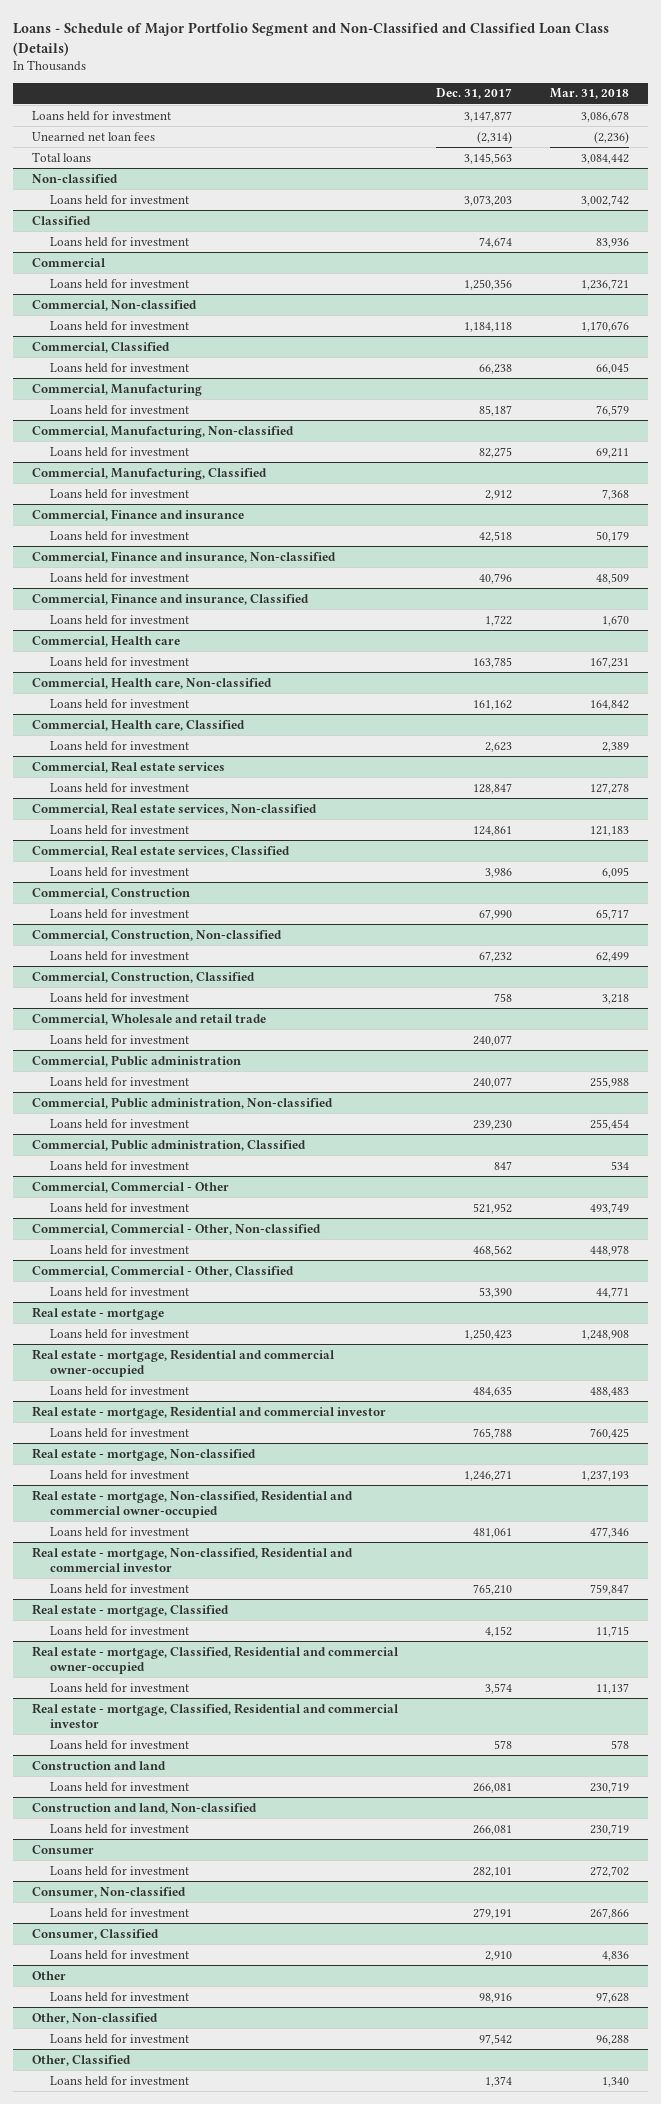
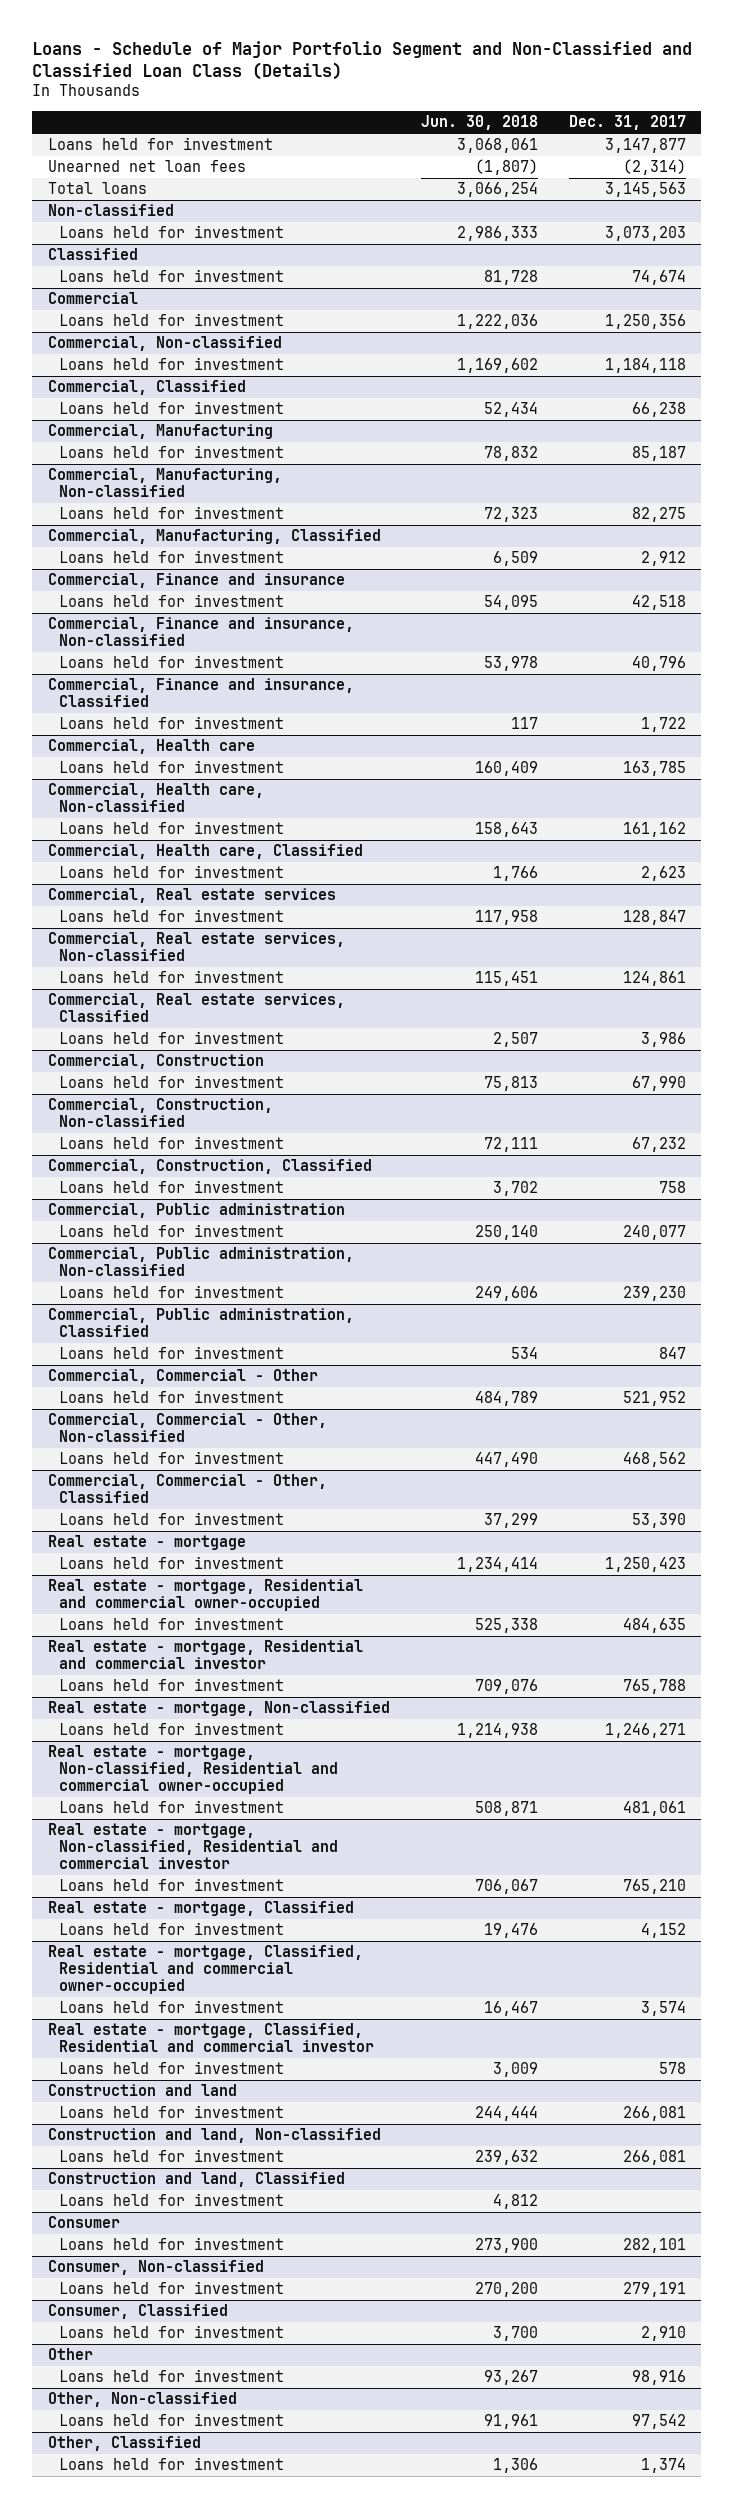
- | Dec. 31, 2017 | Mar. 31, 2018
+ | Jun. 30, 2018 | Dec. 31, 2017
- Commercial, Wholesale and retail trade
- Loans held for investment | 240,077 |
+ Construction and land, Classified
+ Loans held for investment | 4,812 |

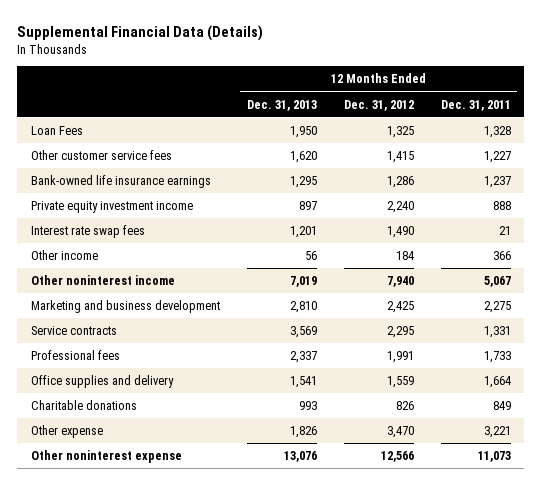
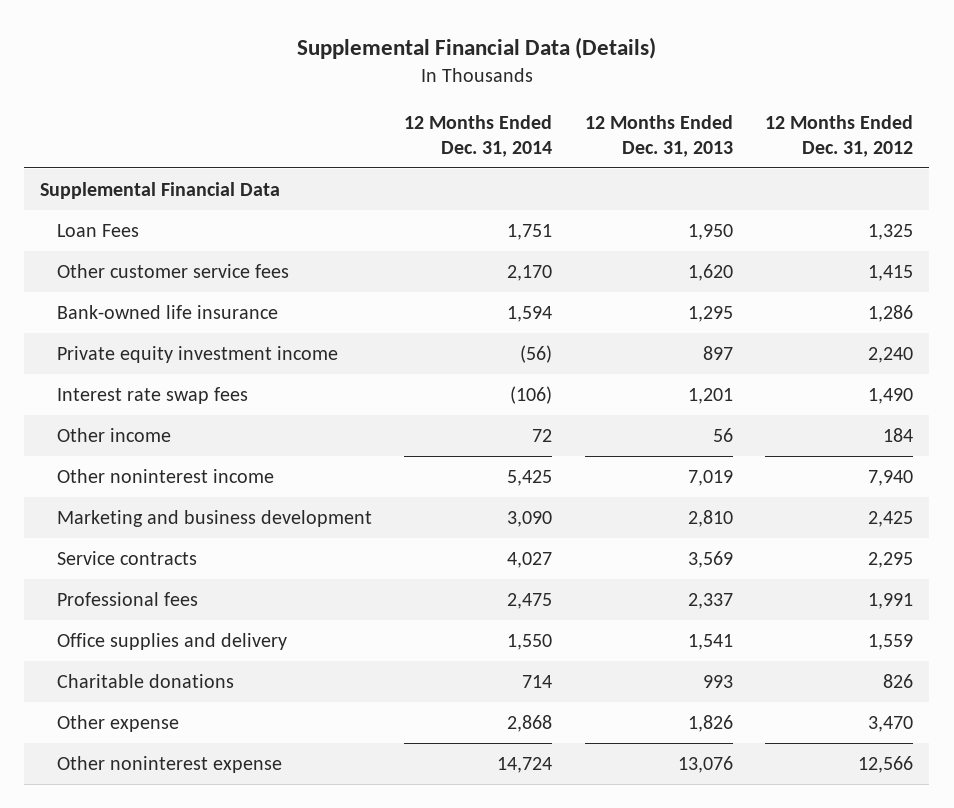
- | 12 Months Ended Dec. 31, 2013 | 12 Months Ended Dec. 31, 2012 | 12 Months Ended Dec. 31, 2011
+ | 12 Months Ended Dec. 31, 2014 | 12 Months Ended Dec. 31, 2013 | 12 Months Ended Dec. 31, 2012
+ Supplemental Financial Data
- Bank-owned life insurance earnings | 1,295 | 1,286 | 1,237
+ Bank-owned life insurance | 1,594 | 1,295 | 1,286

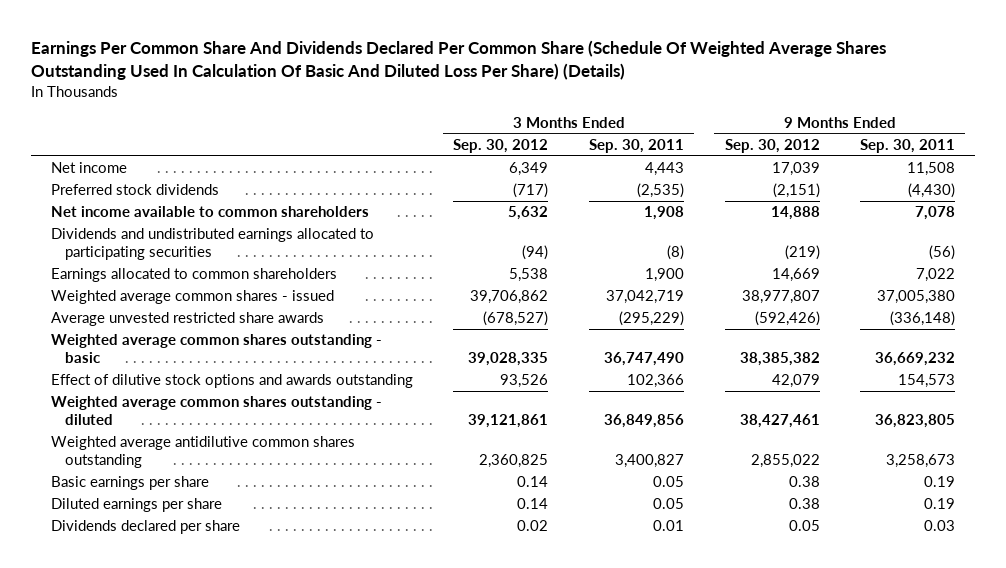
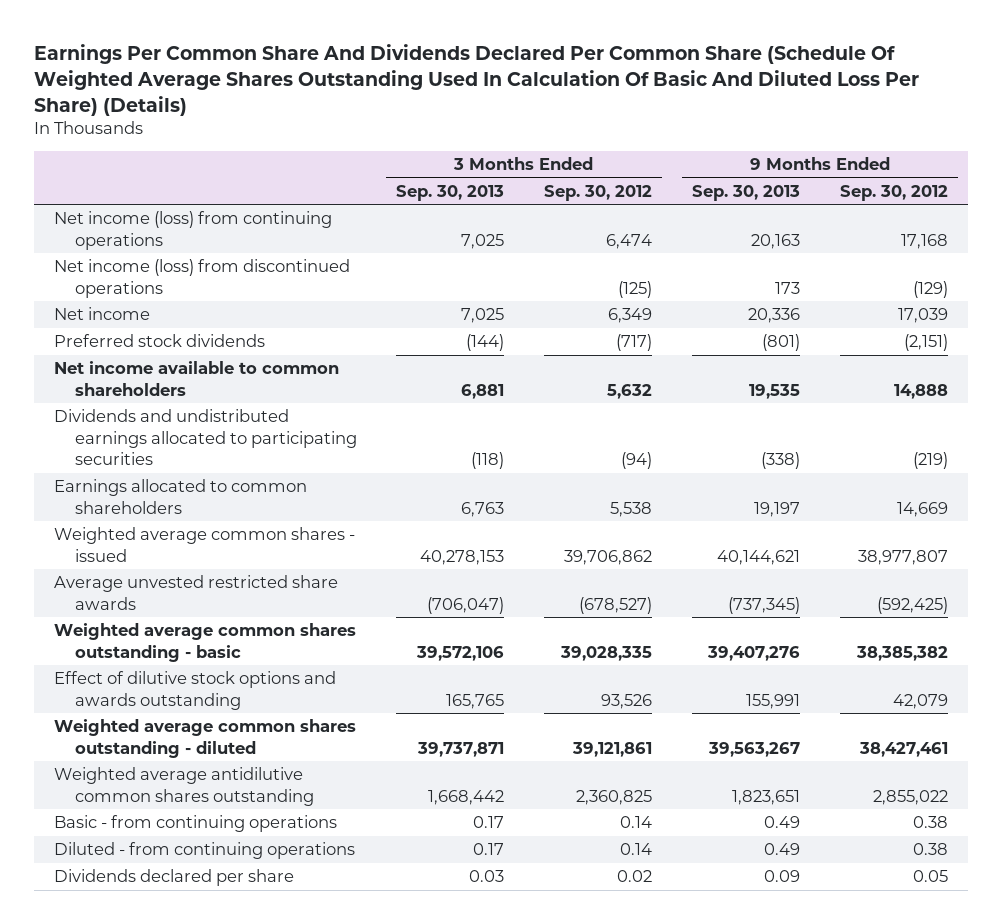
- | 3 Months Ended Sep. 30, 2012 | 3 Months Ended Sep. 30, 2011 | 9 Months Ended Sep. 30, 2012 | 9 Months Ended Sep. 30, 2011
+ | 3 Months Ended Sep. 30, 2013 | 3 Months Ended Sep. 30, 2012 | 9 Months Ended Sep. 30, 2013 | 9 Months Ended Sep. 30, 2012
+ Net income (loss) from continuing operations | 7,025 | 6,474 | 20,163 | 17,168
+ Net income (loss) from discontinued operations | | (125) | 173 | (129)
- Average unvested restricted share awards | (678,527) | (295,229) | (592,426) | (336,148)
+ Average unvested restricted share awards | (706,047) | (678,527) | (737,345) | (592,425)
- Basic earnings per share | 0.14 | 0.05 | 0.38 | 0.19
- Diluted earnings per share | 0.14 | 0.05 | 0.38 | 0.19
+ Basic - from continuing operations | 0.17 | 0.14 | 0.49 | 0.38
+ Diluted - from continuing operations | 0.17 | 0.14 | 0.49 | 0.38

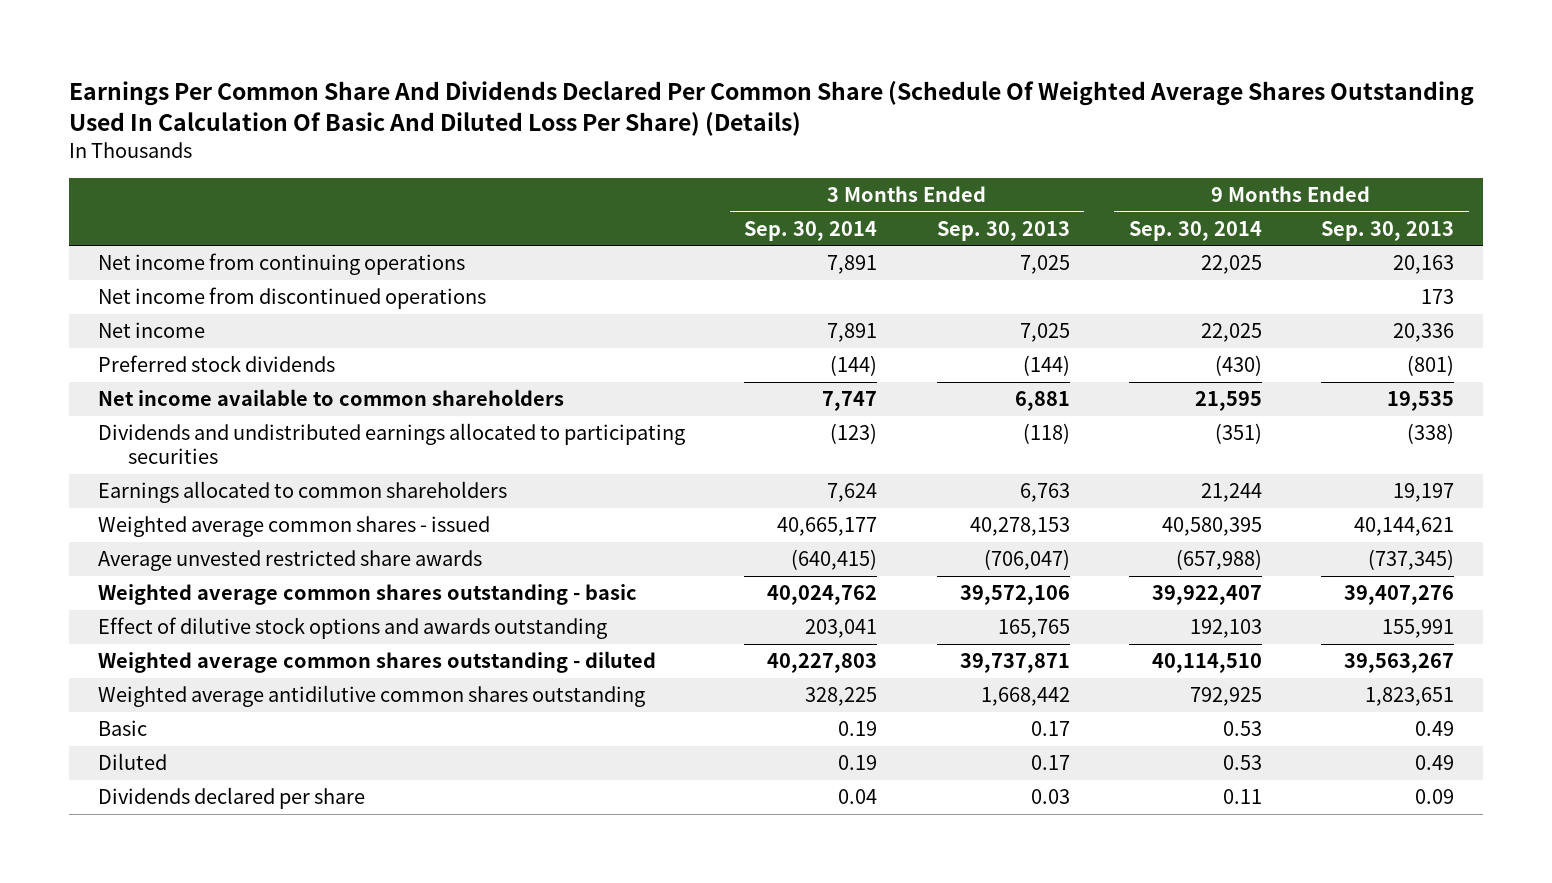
- | 3 Months Ended Sep. 30, 2013 | 3 Months Ended Sep. 30, 2012 | 9 Months Ended Sep. 30, 2013 | 9 Months Ended Sep. 30, 2012
+ | 3 Months Ended Sep. 30, 2014 | 3 Months Ended Sep. 30, 2013 | 9 Months Ended Sep. 30, 2014 | 9 Months Ended Sep. 30, 2013
- Net income (loss) from continuing operations | 7,025 | 6,474 | 20,163 | 17,168
- Net income (loss) from discontinued operations | | (125) | 173 | (129)
+ Net income from continuing operations | 7,891 | 7,025 | 22,025 | 20,163
+ Net income from discontinued operations | | | | 173
- Basic - from continuing operations | 0.17 | 0.14 | 0.49 | 0.38
- Diluted - from continuing operations | 0.17 | 0.14 | 0.49 | 0.38
+ Basic | 0.19 | 0.17 | 0.53 | 0.49
+ Diluted | 0.19 | 0.17 | 0.53 | 0.49

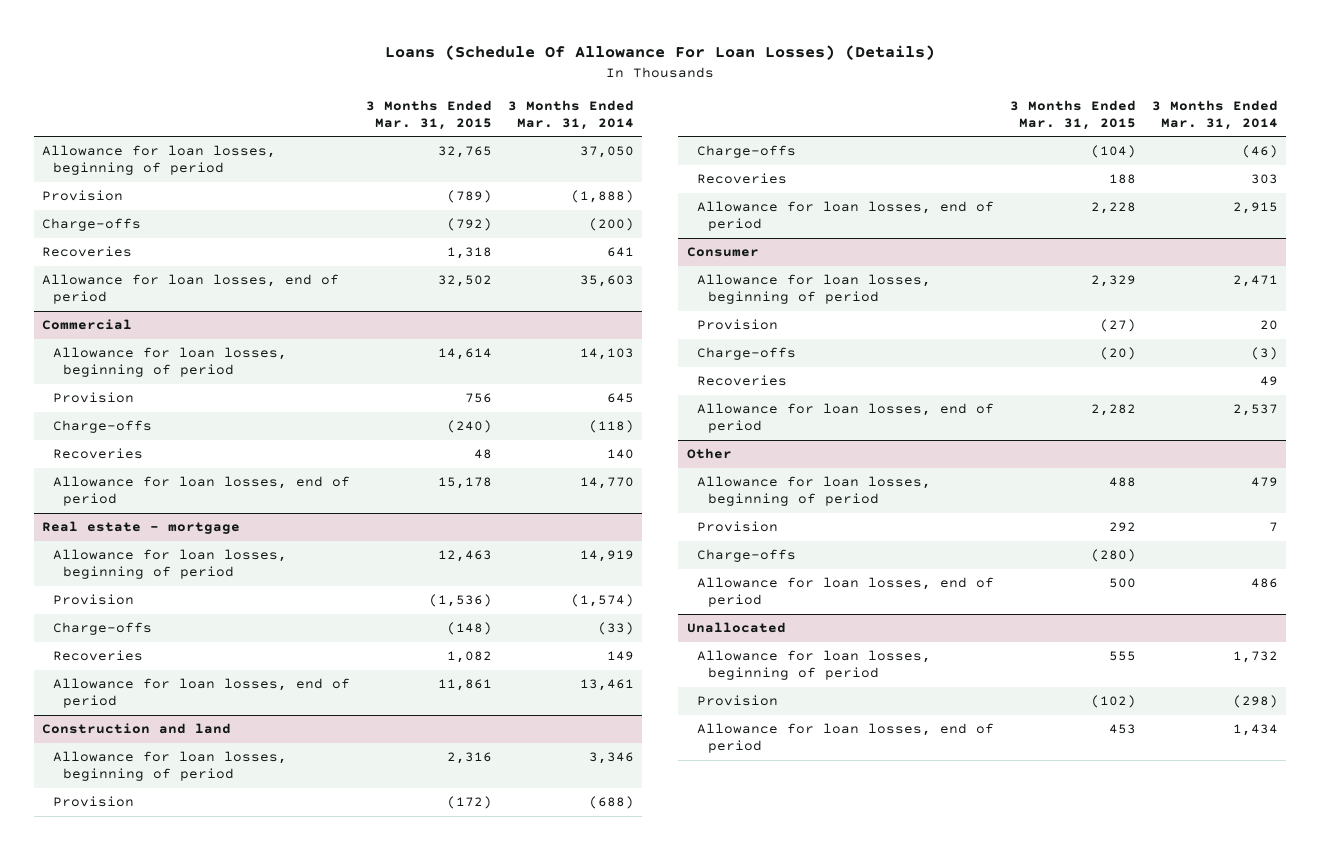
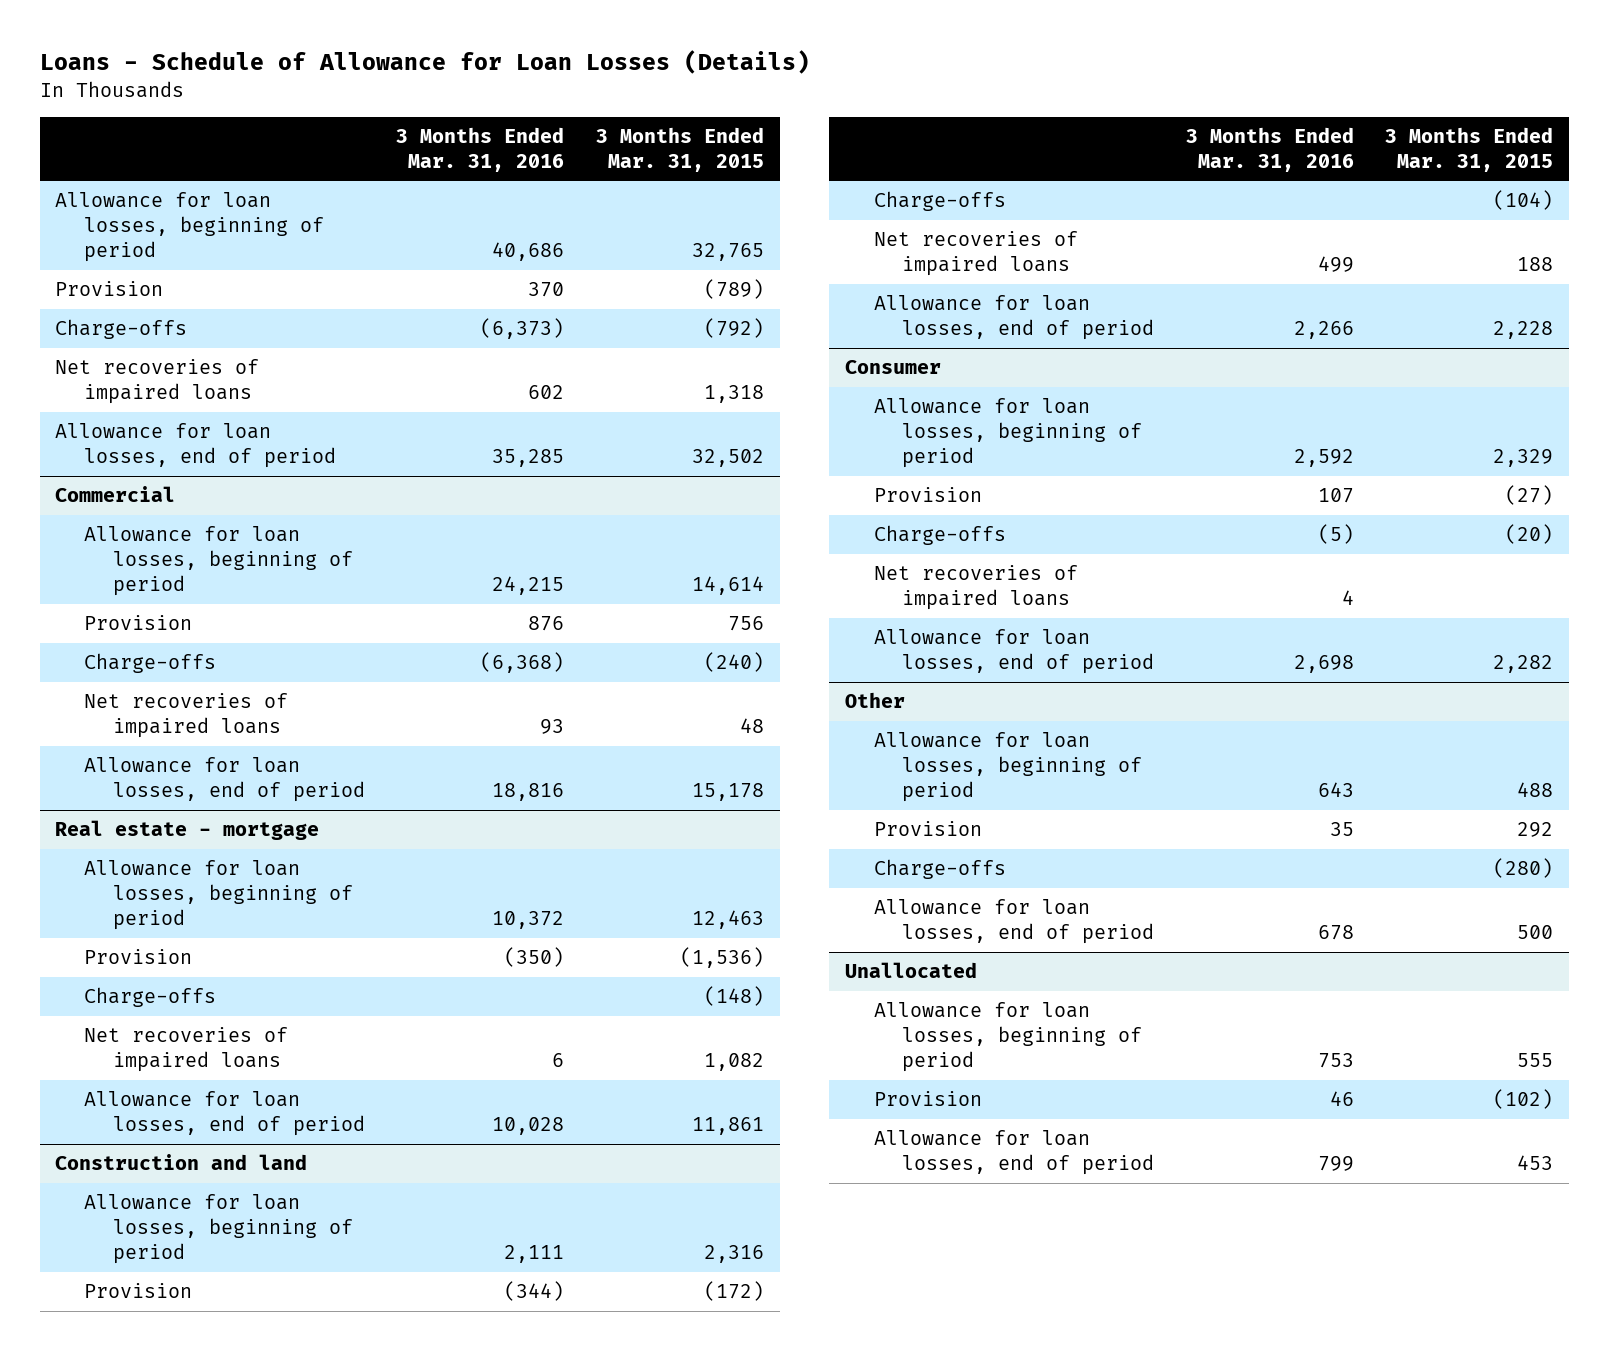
- Loans (Schedule Of Allowance For Loan Losses) (Details)
+ Loans - Schedule of Allowance for Loan Losses (Details)
- | 3 Months Ended Mar. 31, 2015 | 3 Months Ended Mar. 31, 2014
+ | 3 Months Ended Mar. 31, 2016 | 3 Months Ended Mar. 31, 2015
- Recoveries | 1,318 | 641
+ Net recoveries of impaired loans | 602 | 1,318
@ Commercial
- Recoveries | 48 | 140
+ Net recoveries of impaired loans | 93 | 48
@ Real estate - mortgage
- Recoveries | 1,082 | 149
+ Net recoveries of impaired loans | 6 | 1,082
@ Construction and land
- Recoveries | 188 | 303
+ Net recoveries of impaired loans | 499 | 188
@ Consumer
- Recoveries | | 49
+ Net recoveries of impaired loans | 4 |

